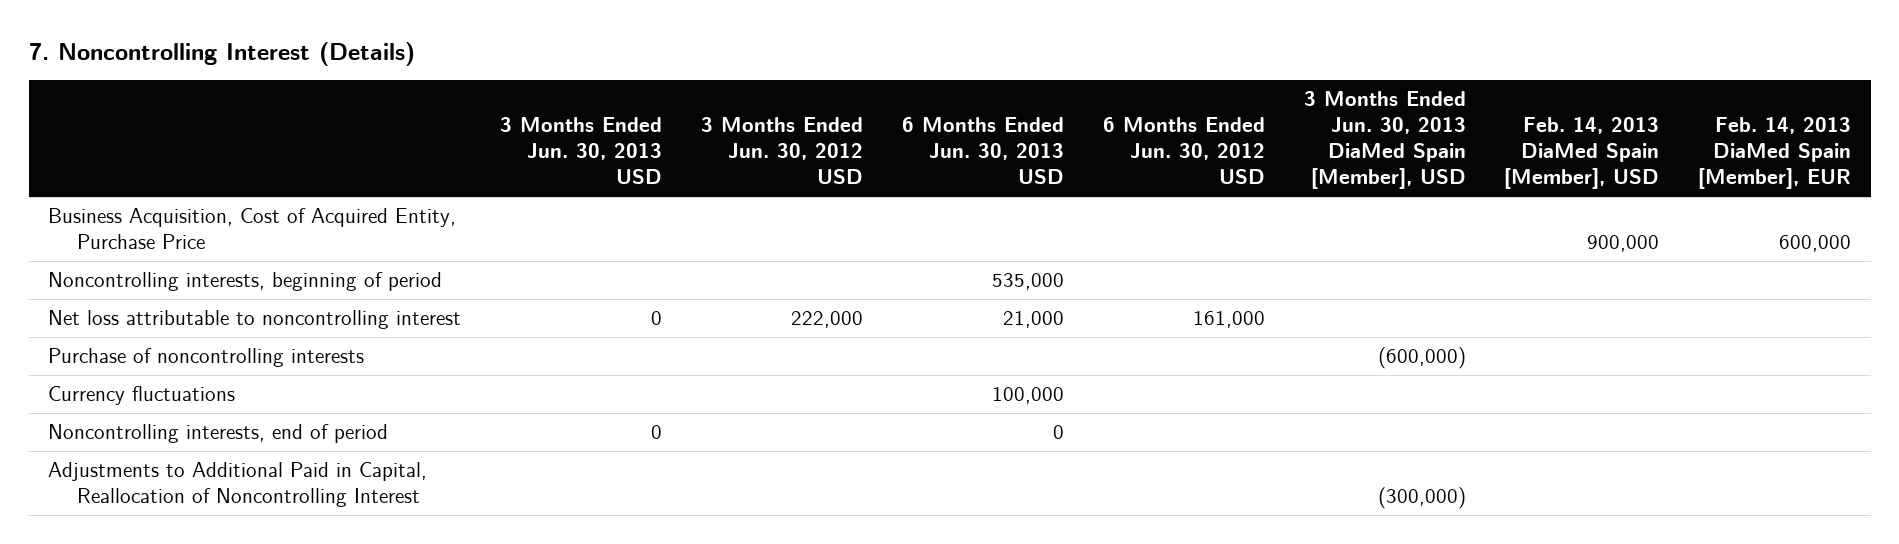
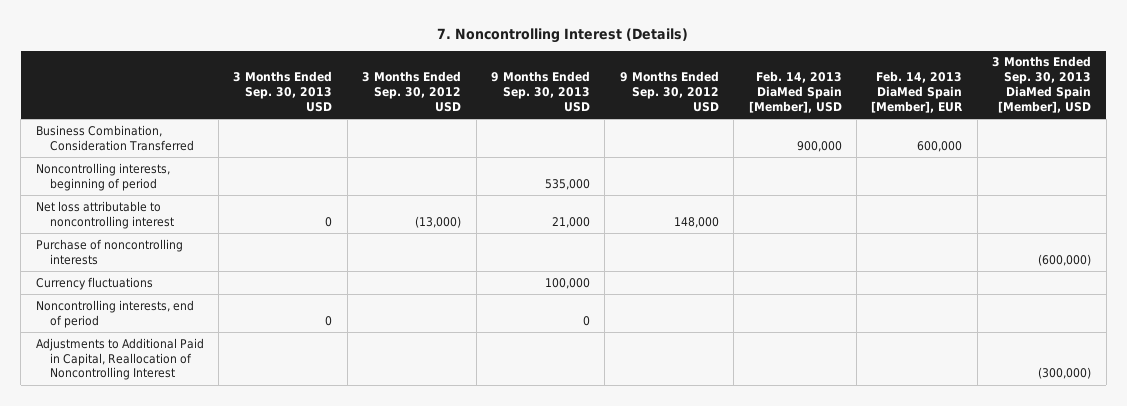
- | 3 Months Ended Jun. 30, 2013 USD | 3 Months Ended Jun. 30, 2012 USD | 6 Months Ended Jun. 30, 2013 USD | 6 Months Ended Jun. 30, 2012 USD | 3 Months Ended Jun. 30, 2013 DiaMed Spain [Member], USD | Feb. 14, 2013 DiaMed Spain [Member], USD | Feb. 14, 2013 DiaMed Spain [Member], EUR
+ | 3 Months Ended Sep. 30, 2013 USD | 3 Months Ended Sep. 30, 2012 USD | 9 Months Ended Sep. 30, 2013 USD | 9 Months Ended Sep. 30, 2012 USD | Feb. 14, 2013 DiaMed Spain [Member], USD | Feb. 14, 2013 DiaMed Spain [Member], EUR | 3 Months Ended Sep. 30, 2013 DiaMed Spain [Member], USD
- Business Acquisition, Cost of Acquired Entity, Purchase Price | | | | | | 900,000 | 600,000
+ Business Combination, Consideration Transferred | | | | | 900,000 | 600,000 |

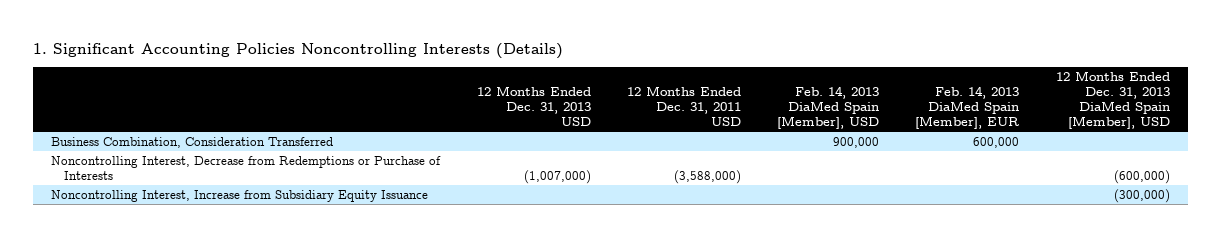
- 7. Noncontrolling Interest (Details)
+ 1. Significant Accounting Policies Noncontrolling Interests (Details)
- | 3 Months Ended Sep. 30, 2013 USD | 3 Months Ended Sep. 30, 2012 USD | 9 Months Ended Sep. 30, 2013 USD | 9 Months Ended Sep. 30, 2012 USD | Feb. 14, 2013 DiaMed Spain [Member], USD | Feb. 14, 2013 DiaMed Spain [Member], EUR | 3 Months Ended Sep. 30, 2013 DiaMed Spain [Member], USD
+ | 12 Months Ended Dec. 31, 2013 USD | 12 Months Ended Dec. 31, 2011 USD | Feb. 14, 2013 DiaMed Spain [Member], USD | Feb. 14, 2013 DiaMed Spain [Member], EUR | 12 Months Ended Dec. 31, 2013 DiaMed Spain [Member], USD
- Noncontrolling interests, beginning of period | | | 535,000 | | | |
- Net loss attributable to noncontrolling interest | 0 | (13,000) | 21,000 | 148,000 | | |
- Purchase of noncontrolling interests | | | | | | | (600,000)
- Currency fluctuations | | | 100,000 | | | |
- Noncontrolling interests, end of period | 0 | | 0 | | | |
- Adjustments to Additional Paid in Capital, Reallocation of Noncontrolling Interest | | | | | | | (300,000)
+ Noncontrolling Interest, Decrease from Redemptions or Purchase of Interests | (1,007,000) | (3,588,000) | | | (600,000)
+ Noncontrolling Interest, Increase from Subsidiary Equity Issuance | | | | | (300,000)

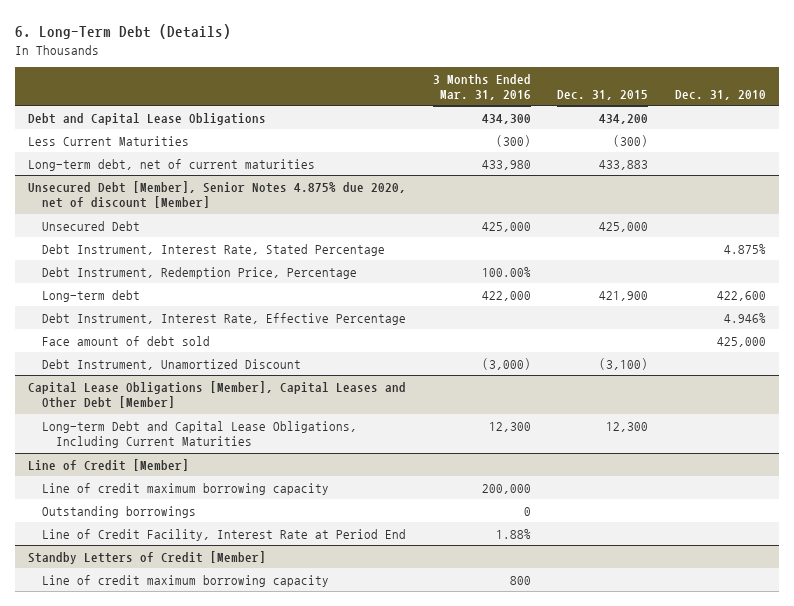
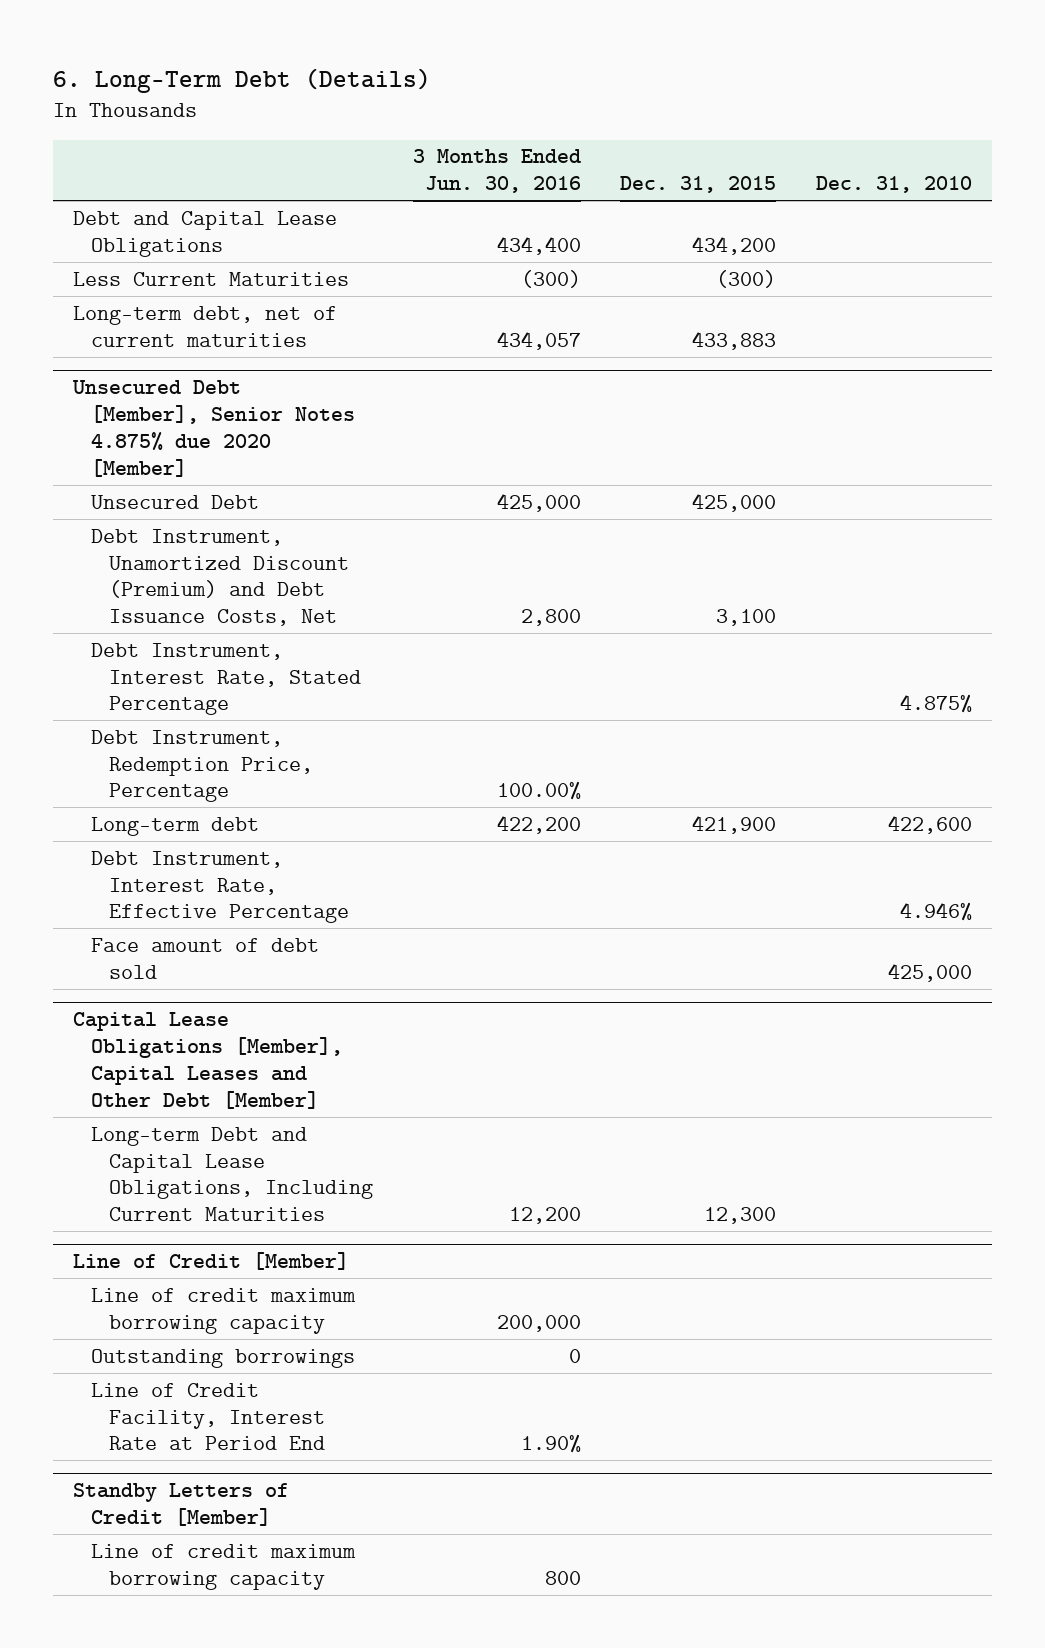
- | 3 Months Ended Mar. 31, 2016 | Dec. 31, 2015 | Dec. 31, 2010
+ | 3 Months Ended Jun. 30, 2016 | Dec. 31, 2015 | Dec. 31, 2010
- Unsecured Debt [Member], Senior Notes 4.875% due 2020, net of discount [Member]
+ Unsecured Debt [Member], Senior Notes 4.875% due 2020 [Member]
+ Debt Instrument, Unamortized Discount (Premium) and Debt Issuance Costs, Net | 2,800 | 3,100 |
- Debt Instrument, Unamortized Discount | (3,000) | (3,100) |

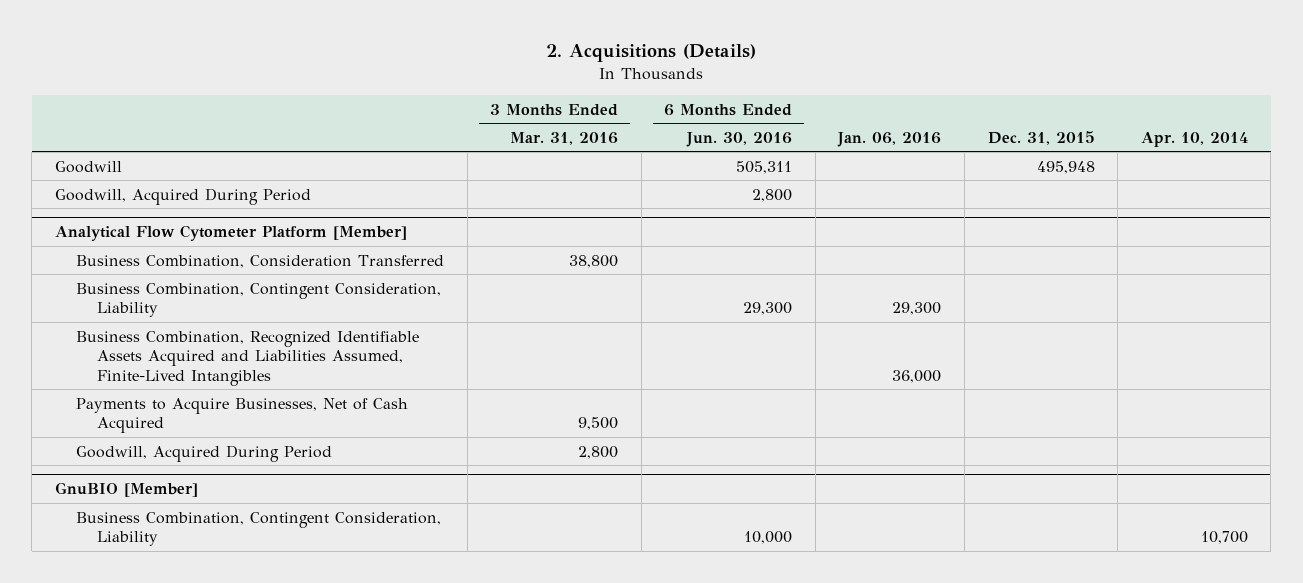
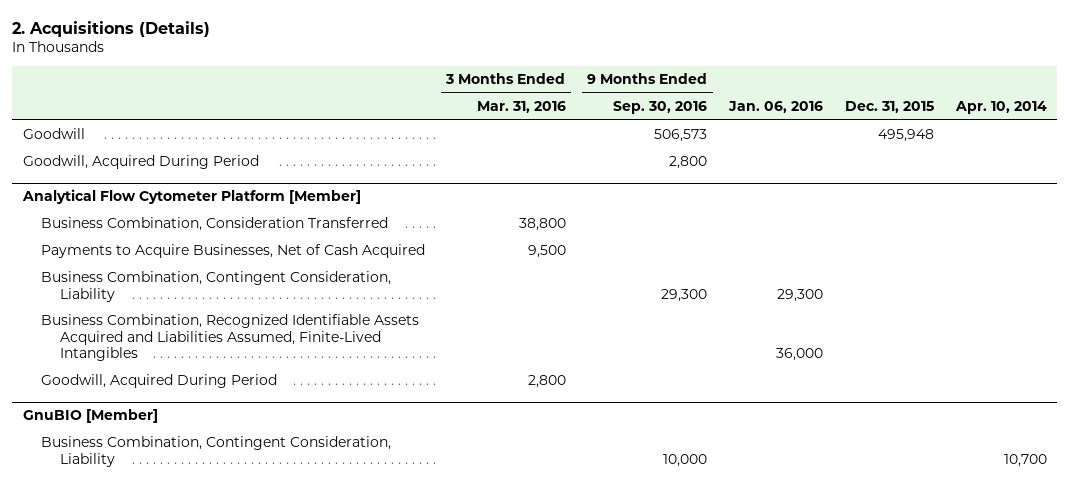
- | 3 Months Ended Mar. 31, 2016 | 6 Months Ended Jun. 30, 2016 | Jan. 06, 2016 | Dec. 31, 2015 | Apr. 10, 2014
+ | 3 Months Ended Mar. 31, 2016 | 9 Months Ended Sep. 30, 2016 | Jan. 06, 2016 | Dec. 31, 2015 | Apr. 10, 2014
@ Analytical Flow Cytometer Platform [Member]
moved up: Payments to Acquire Businesses, Net of Cash Acquired | 9,500 | | | |

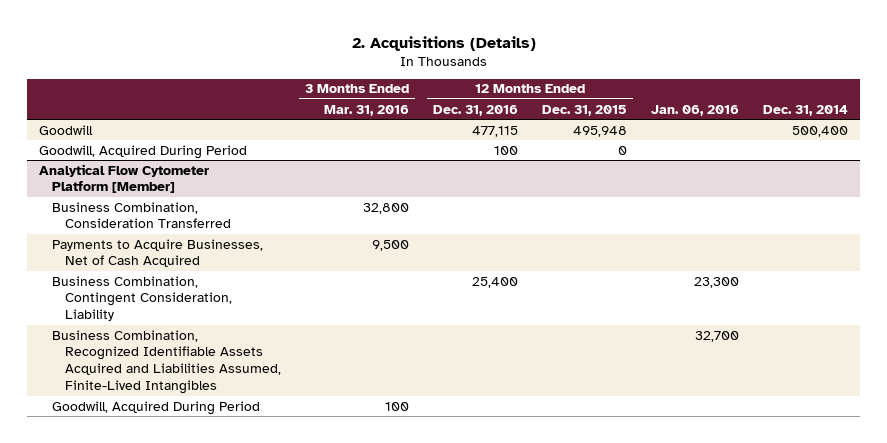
- | 3 Months Ended Mar. 31, 2016 | 9 Months Ended Sep. 30, 2016 | Jan. 06, 2016 | Dec. 31, 2015 | Apr. 10, 2014
+ | 3 Months Ended Mar. 31, 2016 | 12 Months Ended Dec. 31, 2016 | 12 Months Ended Dec. 31, 2015 | Jan. 06, 2016 | Dec. 31, 2014
@ Analytical Flow Cytometer Platform [Member]
- Business Combination, Consideration Transferred | 38,800 | | | |
+ Business Combination, Consideration Transferred | 32,800 | | | |
- Business Combination, Contingent Consideration, Liability | | 29,300 | 29,300 | |
- Business Combination, Recognized Identifiable Assets Acquired and Liabilities Assumed, Finite-Lived Intangibles | | | 36,000 | |
- Goodwill, Acquired During Period | 2,800 | | | |
- GnuBIO [Member]
- Business Combination, Contingent Consideration, Liability | | 10,000 | | | 10,700
@ Analytical Flow Cytometer Platform [Member]
+ Business Combination, Contingent Consideration, Liability | | 25,400 | | 23,300 |
+ Business Combination, Recognized Identifiable Assets Acquired and Liabilities Assumed, Finite-Lived Intangibles | | | | 32,700 |
+ Goodwill, Acquired During Period | 100 | | | |

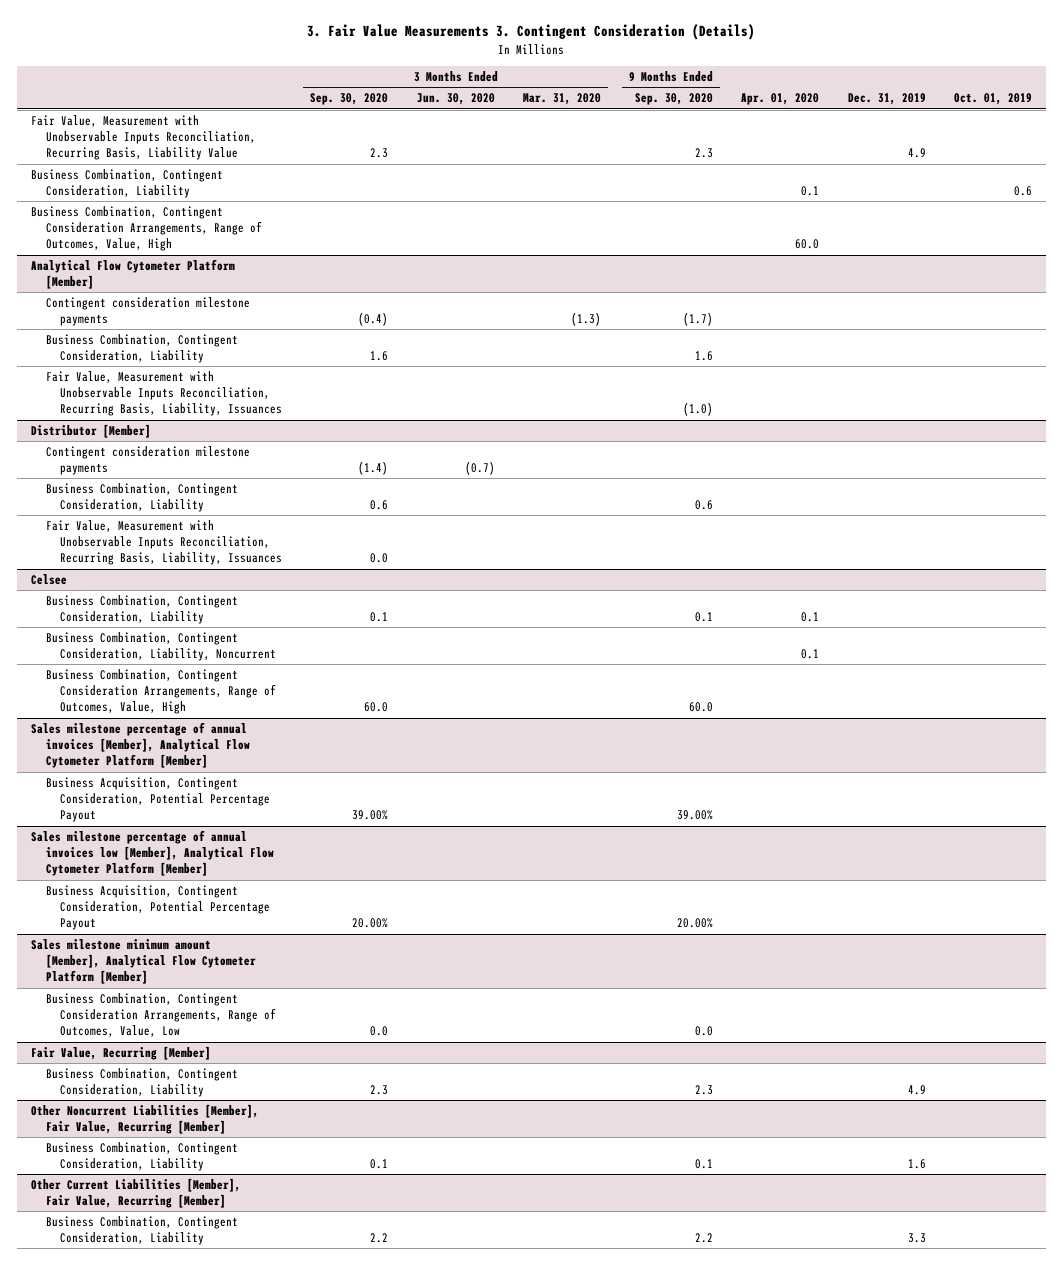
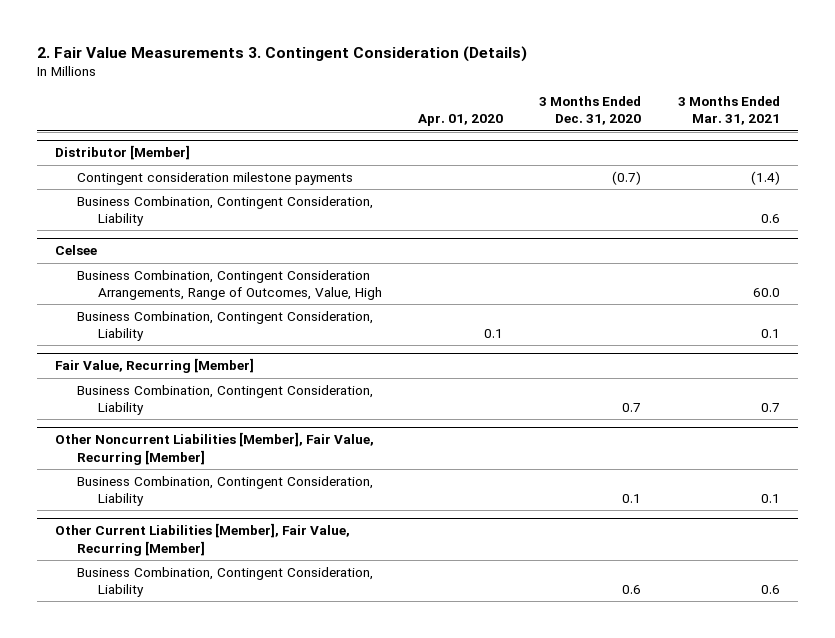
- 3. Fair Value Measurements 3. Contingent Consideration (Details)
+ 2. Fair Value Measurements 3. Contingent Consideration (Details)
- | 3 Months Ended Sep. 30, 2020 | 3 Months Ended Jun. 30, 2020 | 3 Months Ended Mar. 31, 2020 | 9 Months Ended Sep. 30, 2020 | Apr. 01, 2020 | Dec. 31, 2019 | Oct. 01, 2019
+ | Apr. 01, 2020 | 3 Months Ended Dec. 31, 2020 | 3 Months Ended Mar. 31, 2021
- Fair Value, Measurement with Unobservable Inputs Reconciliation, Recurring Basis, Liability Value | 2.3 | | | 2.3 | | 4.9 |
- Business Combination, Contingent Consideration, Liability | | | | | 0.1 | | 0.6
- Business Combination, Contingent Consideration Arrangements, Range of Outcomes, Value, High | | | | | 60.0 | |
- Analytical Flow Cytometer Platform [Member]
- Contingent consideration milestone payments | (0.4) | | (1.3) | (1.7) | | |
- Business Combination, Contingent Consideration, Liability | 1.6 | | | 1.6 | | |
- Fair Value, Measurement with Unobservable Inputs Reconciliation, Recurring Basis, Liability, Issuances | | | | (1.0) | | |
@ Distributor [Member]
- Fair Value, Measurement with Unobservable Inputs Reconciliation, Recurring Basis, Liability, Issuances | 0.0 | | | | | |
@ Celsee
- Business Combination, Contingent Consideration, Liability, Noncurrent | | | | | 0.1 | |
- Sales milestone percentage of annual invoices [Member], Analytical Flow Cytometer Platform [Member]
- Business Acquisition, Contingent Consideration, Potential Percentage Payout | 39.00% | | | 39.00% | | |
- Sales milestone percentage of annual invoices low [Member], Analytical Flow Cytometer Platform [Member]
- Business Acquisition, Contingent Consideration, Potential Percentage Payout | 20.00% | | | 20.00% | | |
- Sales milestone minimum amount [Member], Analytical Flow Cytometer Platform [Member]
- Business Combination, Contingent Consideration Arrangements, Range of Outcomes, Value, Low | 0.0 | | | 0.0 | | |
@ Celsee
moved down: Business Combination, Contingent Consideration, Liability | 0.1 | | 0.1

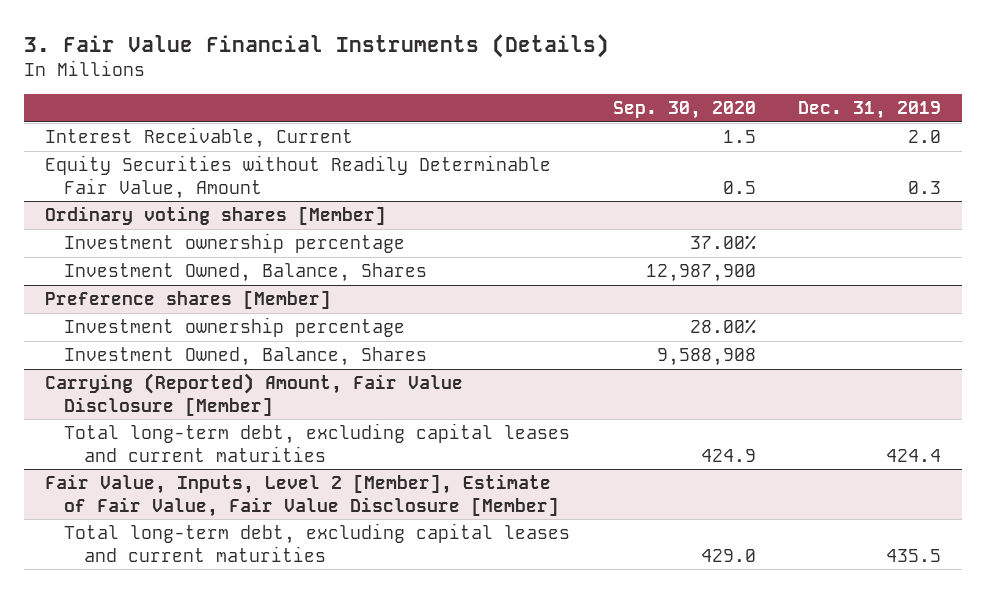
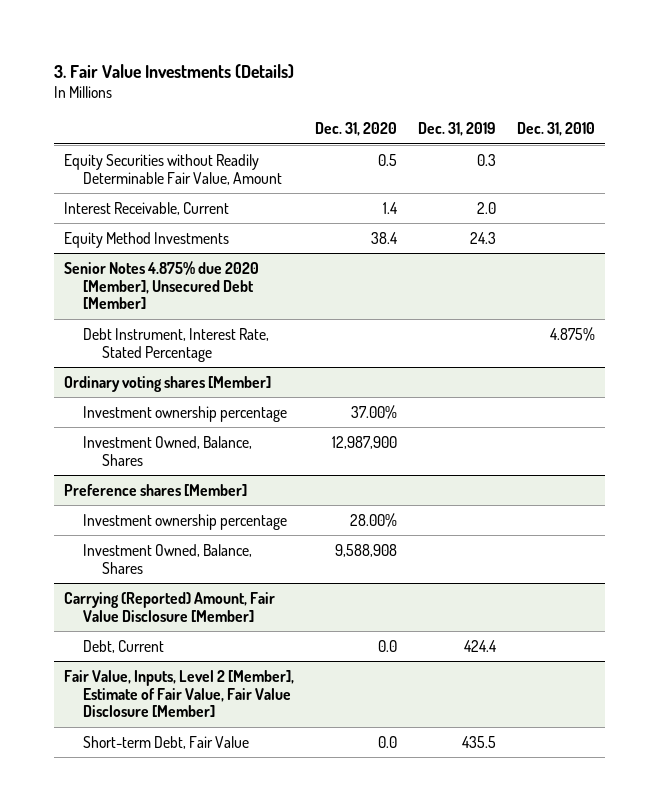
- 3. Fair Value Financial Instruments (Details)
+ 3. Fair Value Investments (Details)
- | Sep. 30, 2020 | Dec. 31, 2019
+ | Dec. 31, 2020 | Dec. 31, 2019 | Dec. 31, 2010
moved down: Interest Receivable, Current | 1.4 | 2.0 |
+ Equity Method Investments | 38.4 | 24.3 |
+ Senior Notes 4.875% due 2020 [Member], Unsecured Debt [Member]
+ Debt Instrument, Interest Rate, Stated Percentage | | | 4.875%
@ Carrying (Reported) Amount, Fair Value Disclosure [Member]
- Total long-term debt, excluding capital leases and current maturities | 424.9 | 424.4
+ Debt, Current | 0.0 | 424.4 |
@ Fair Value, Inputs, Level 2 [Member], Estimate of Fair Value, Fair Value Disclosure [Member]
- Total long-term debt, excluding capital leases and current maturities | 429.0 | 435.5
+ Short-term Debt, Fair Value | 0.0 | 435.5 |

